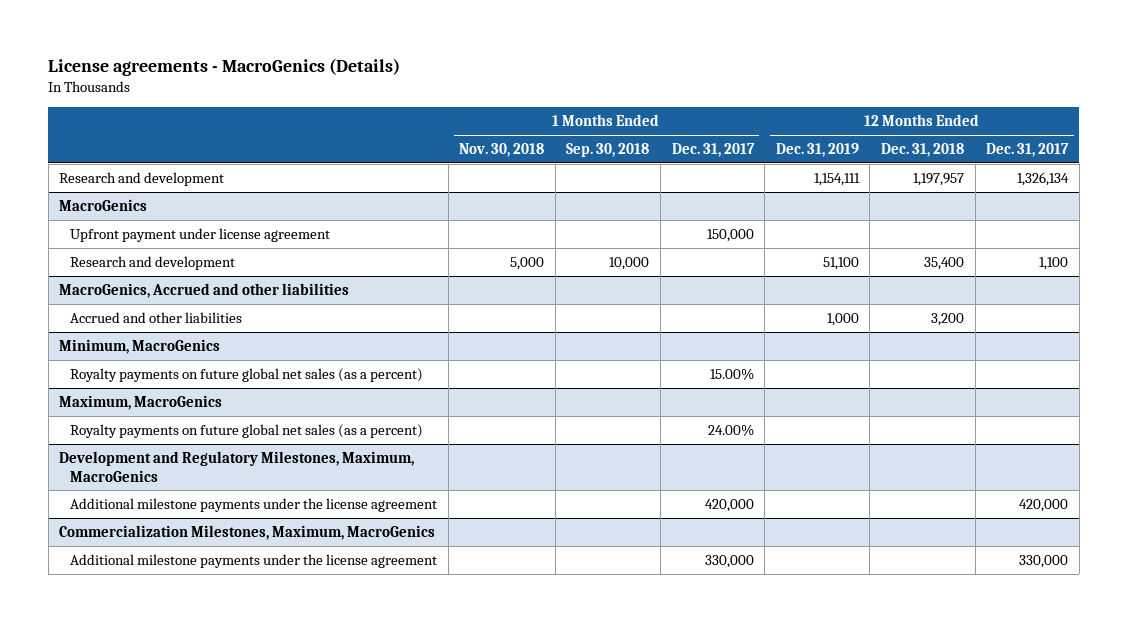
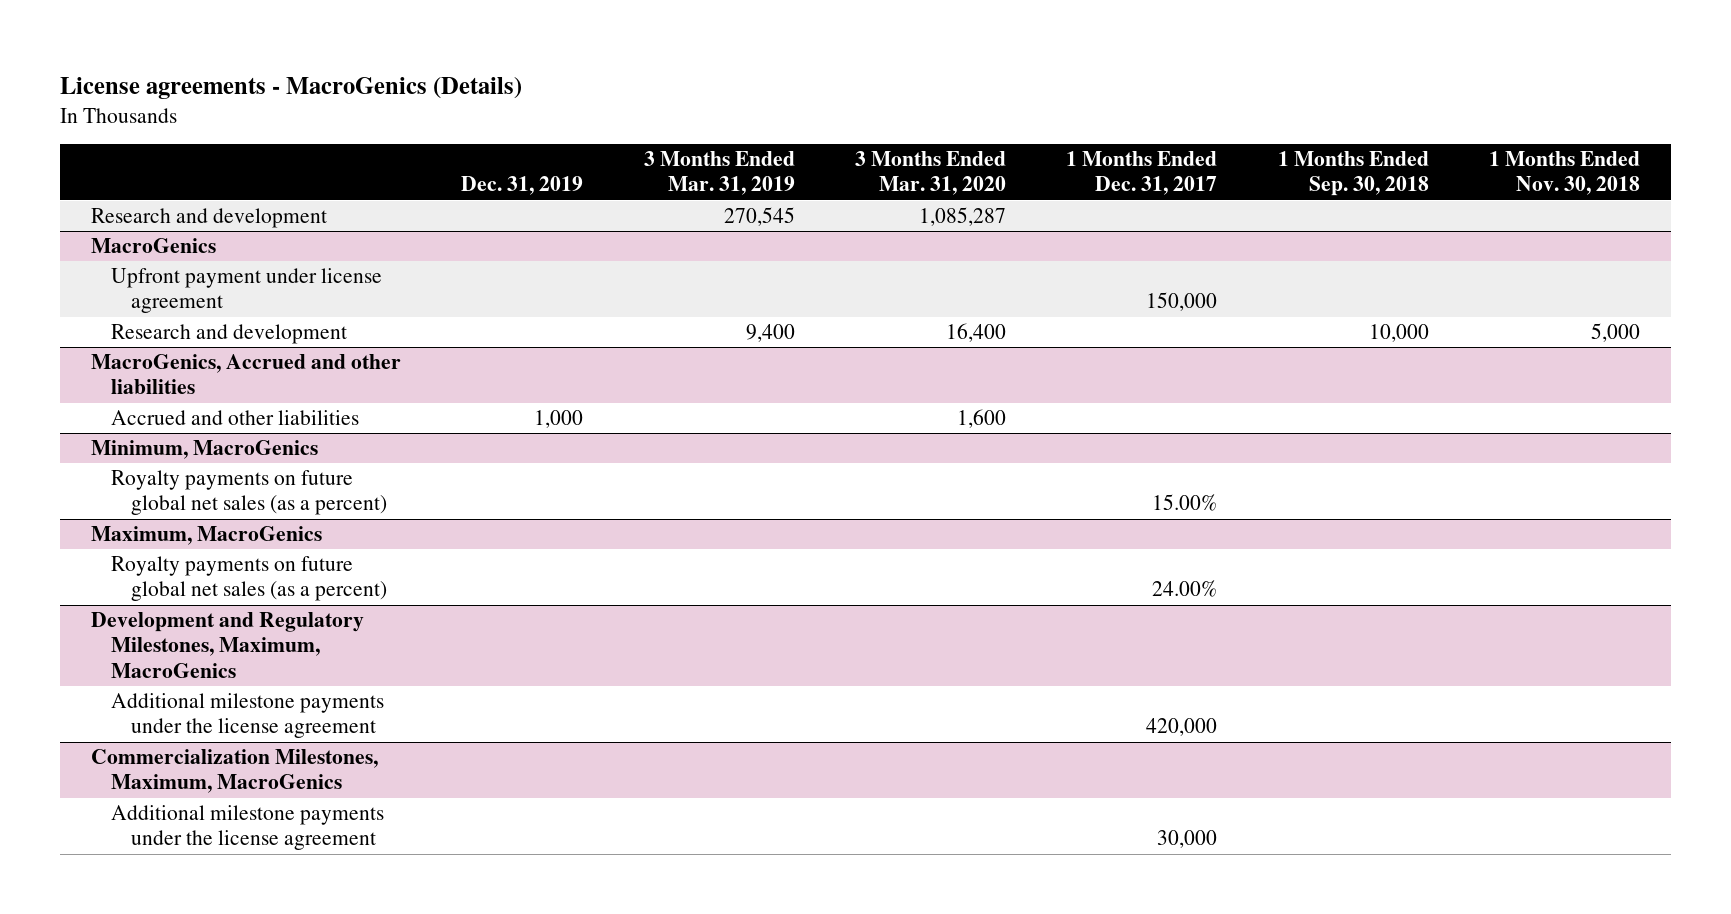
- | 1 Months Ended Nov. 30, 2018 | 1 Months Ended Sep. 30, 2018 | 1 Months Ended Dec. 31, 2017 | 12 Months Ended Dec. 31, 2019 | 12 Months Ended Dec. 31, 2018 | 12 Months Ended Dec. 31, 2017
+ | Dec. 31, 2019 | 3 Months Ended Mar. 31, 2019 | 3 Months Ended Mar. 31, 2020 | 1 Months Ended Dec. 31, 2017 | 1 Months Ended Sep. 30, 2018 | 1 Months Ended Nov. 30, 2018
@ Commercialization Milestones, Maximum, MacroGenics
- Additional milestone payments under the license agreement | | | 330,000 | | | 330,000
+ Additional milestone payments under the license agreement | | | | 30,000 | |

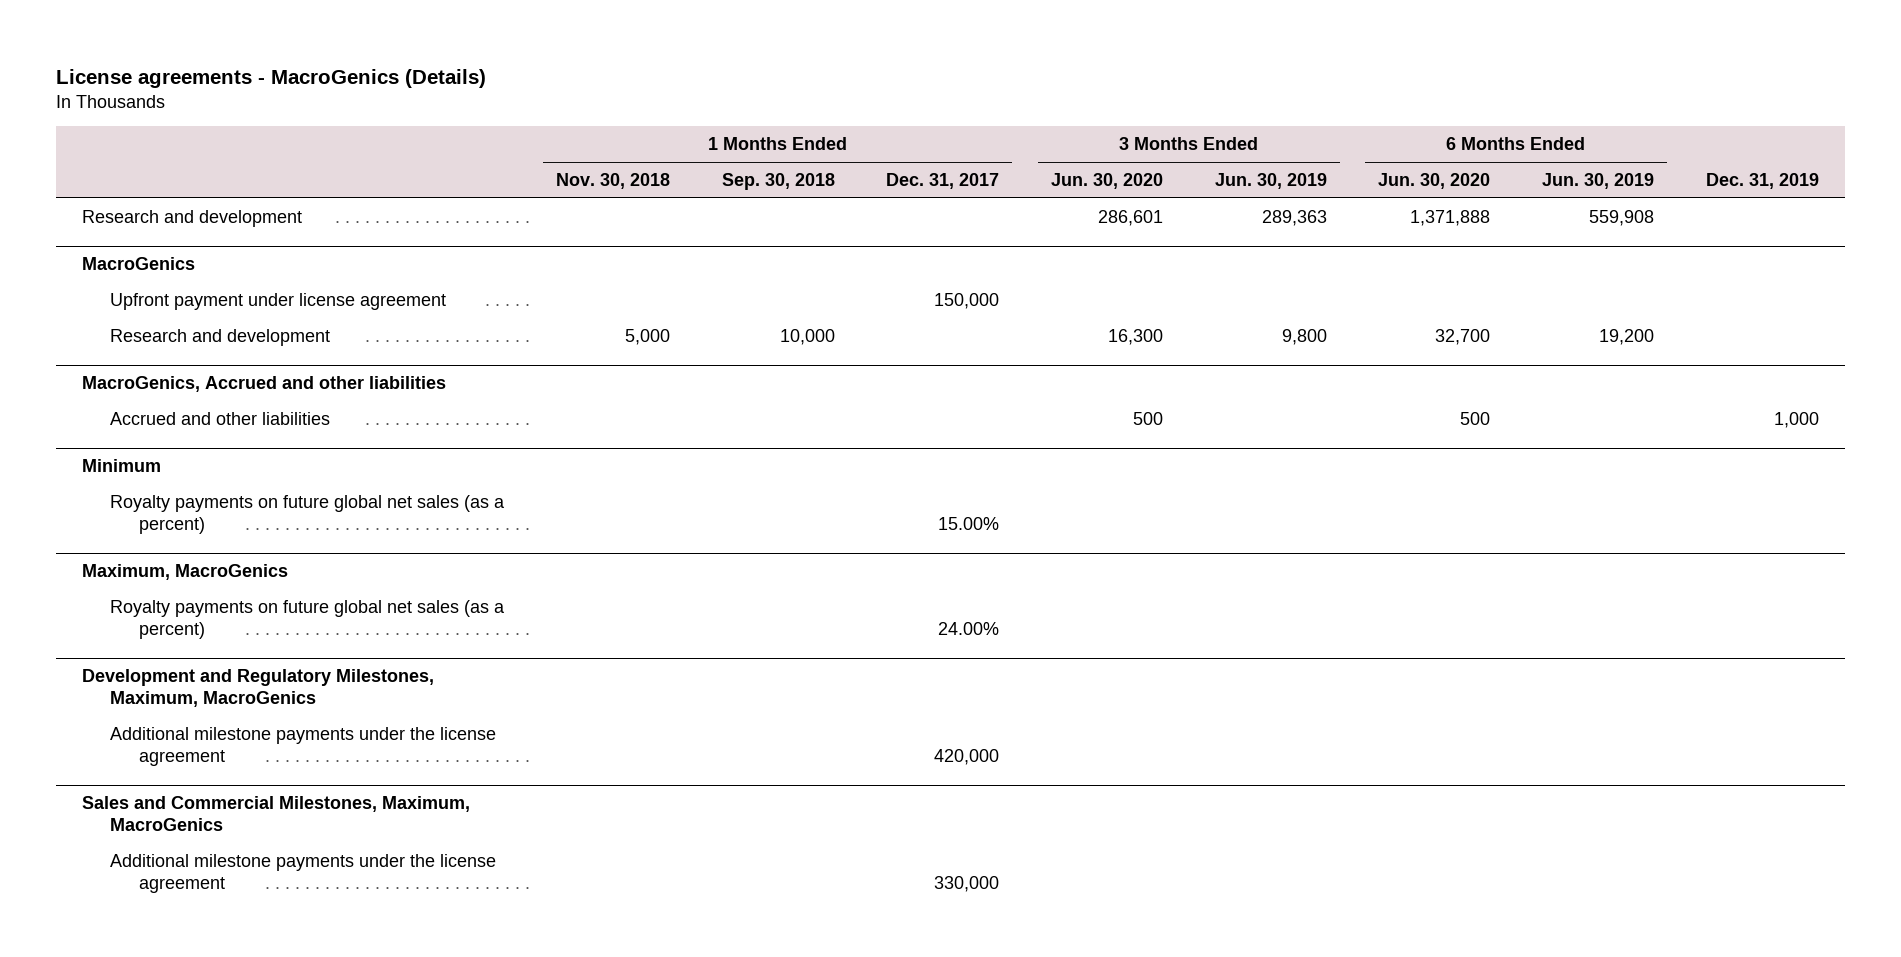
- | Dec. 31, 2019 | 3 Months Ended Mar. 31, 2019 | 3 Months Ended Mar. 31, 2020 | 1 Months Ended Dec. 31, 2017 | 1 Months Ended Sep. 30, 2018 | 1 Months Ended Nov. 30, 2018
+ | 1 Months Ended Nov. 30, 2018 | 1 Months Ended Sep. 30, 2018 | 1 Months Ended Dec. 31, 2017 | 3 Months Ended Jun. 30, 2020 | 3 Months Ended Jun. 30, 2019 | 6 Months Ended Jun. 30, 2020 | 6 Months Ended Jun. 30, 2019 | Dec. 31, 2019
- Minimum, MacroGenics
+ Minimum
- Commercialization Milestones, Maximum, MacroGenics
- Additional milestone payments under the license agreement | | | | 30,000 | |
+ Sales and Commercial Milestones, Maximum, MacroGenics
+ Additional milestone payments under the license agreement | | | 330,000 | | | | |

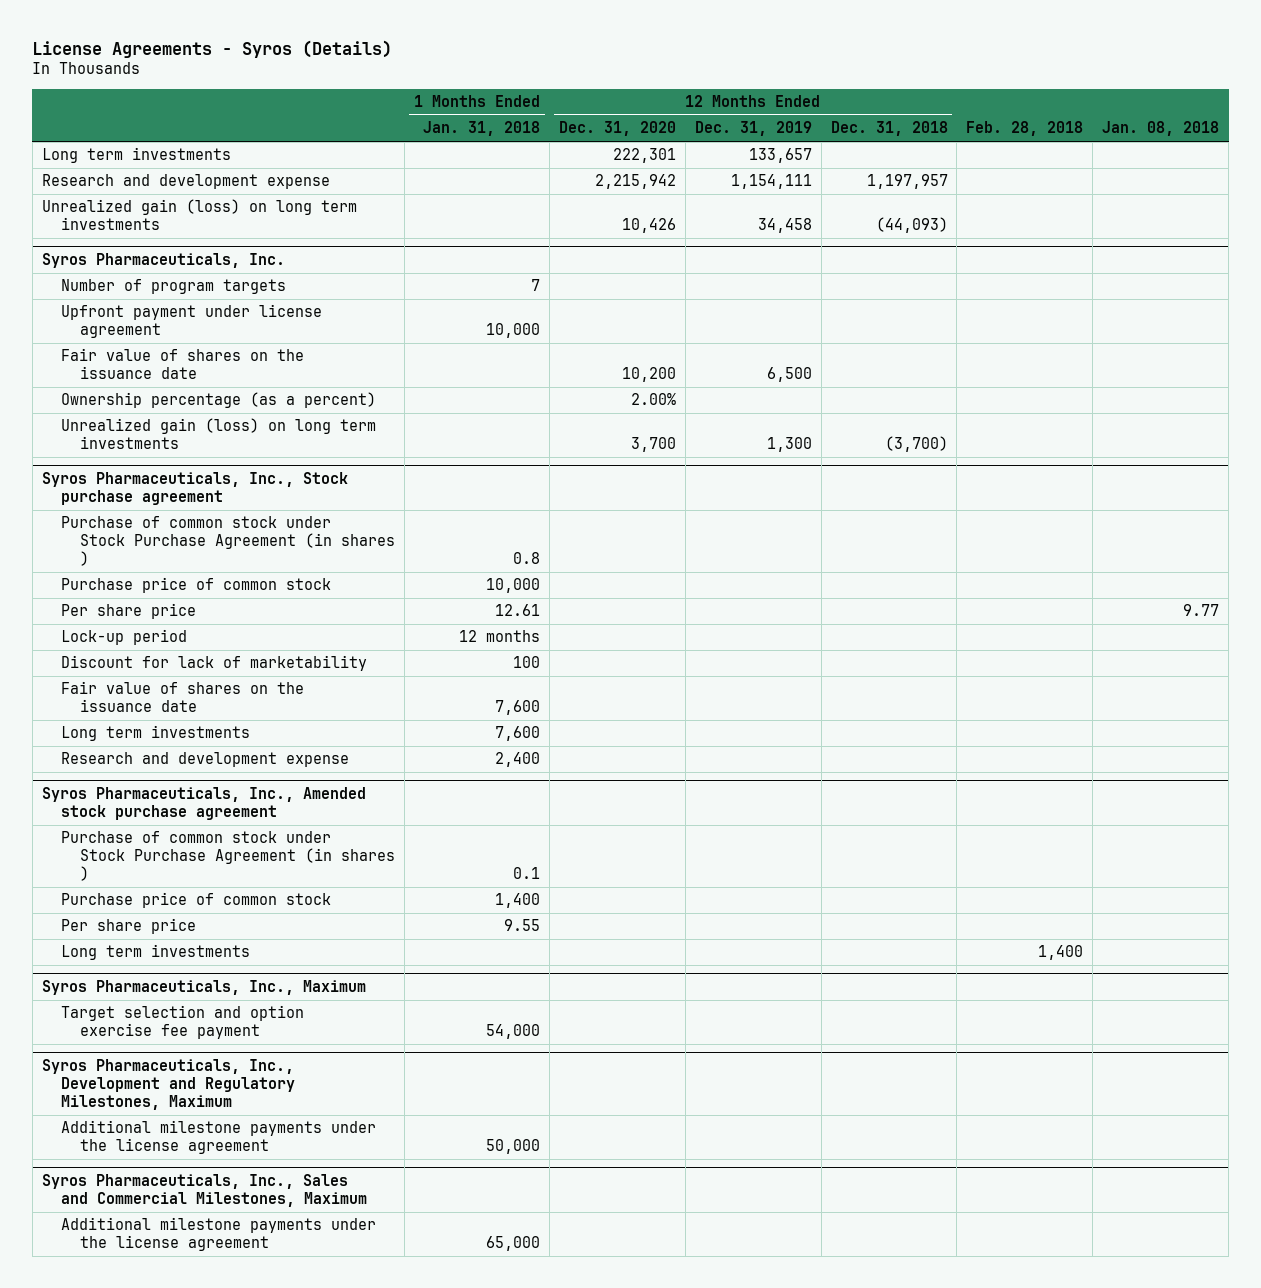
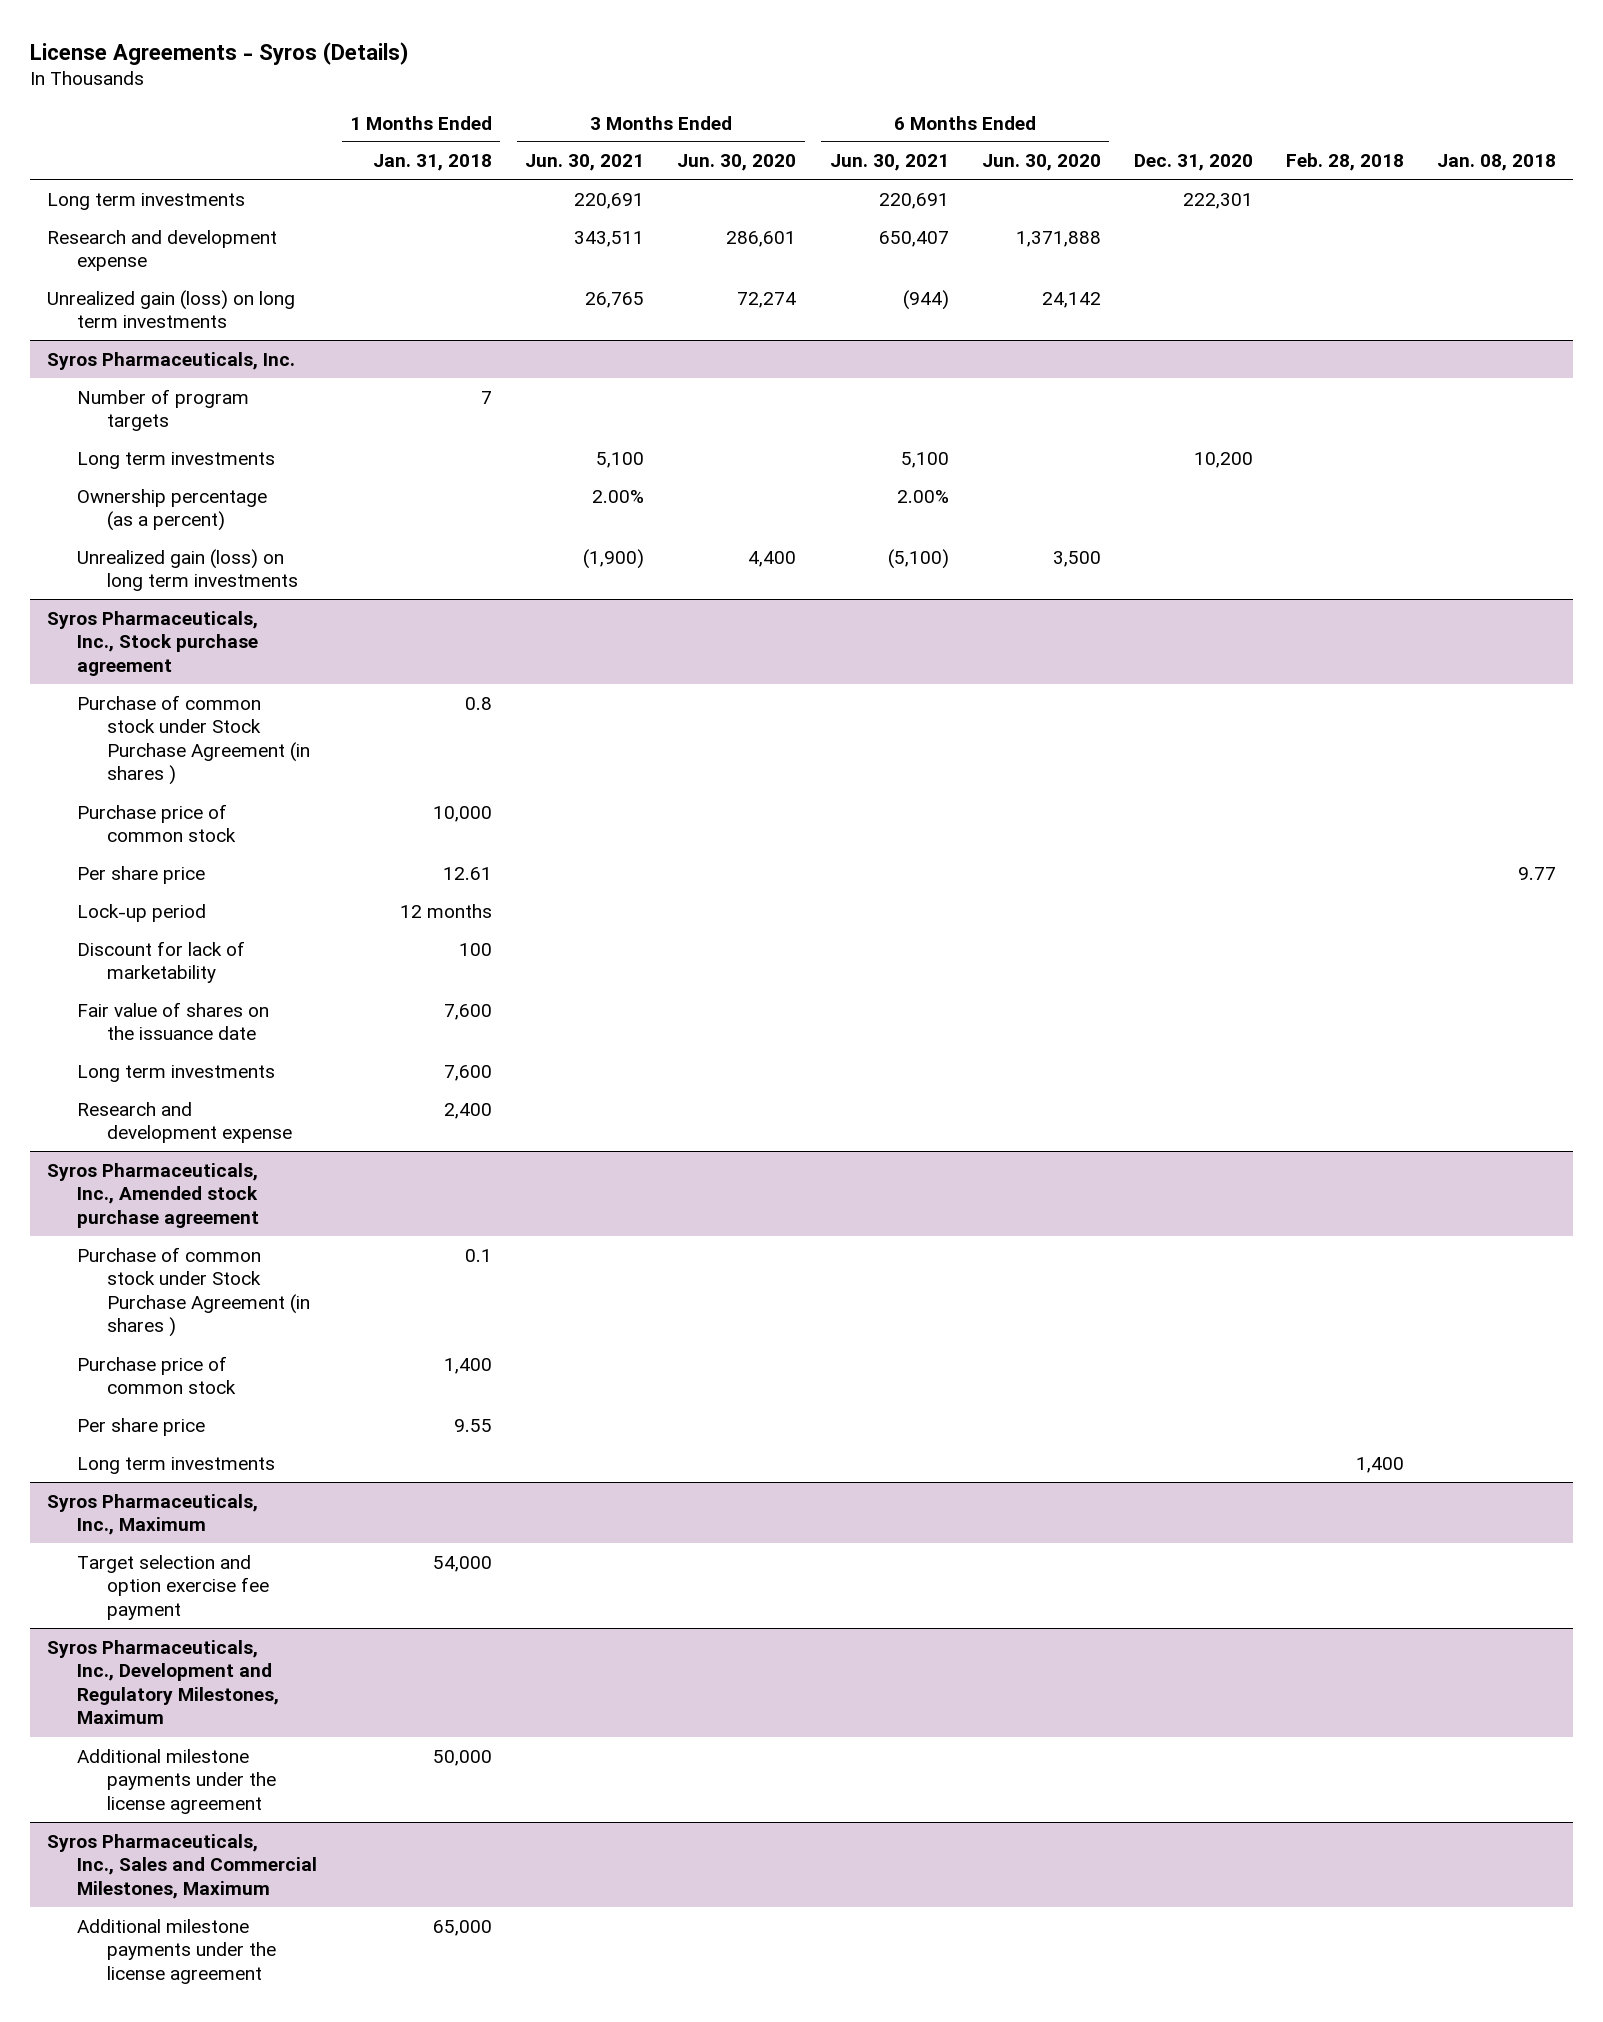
- | 1 Months Ended Jan. 31, 2018 | 12 Months Ended Dec. 31, 2020 | 12 Months Ended Dec. 31, 2019 | 12 Months Ended Dec. 31, 2018 | Feb. 28, 2018 | Jan. 08, 2018
+ | 1 Months Ended Jan. 31, 2018 | 3 Months Ended Jun. 30, 2021 | 3 Months Ended Jun. 30, 2020 | 6 Months Ended Jun. 30, 2021 | 6 Months Ended Jun. 30, 2020 | Dec. 31, 2020 | Feb. 28, 2018 | Jan. 08, 2018
@ Syros Pharmaceuticals, Inc.
- Upfront payment under license agreement | 10,000 | | | | |
- Fair value of shares on the issuance date | | 10,200 | 6,500 | | |
+ Long term investments | | 5,100 | | 5,100 | | 10,200 | |

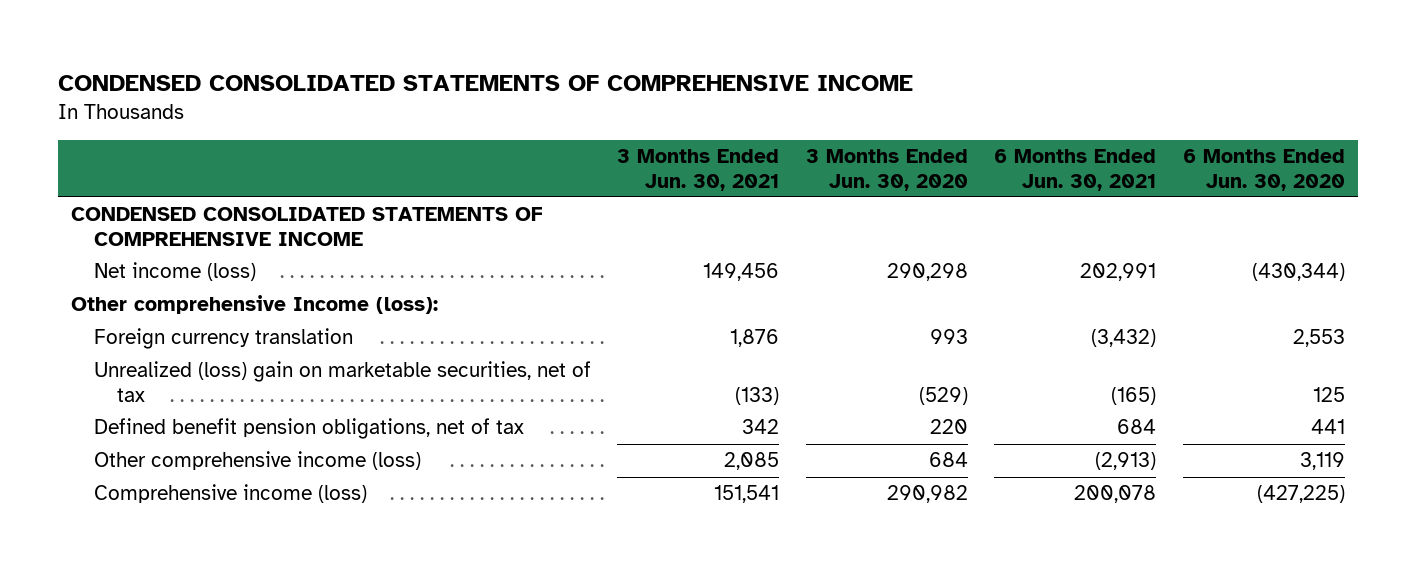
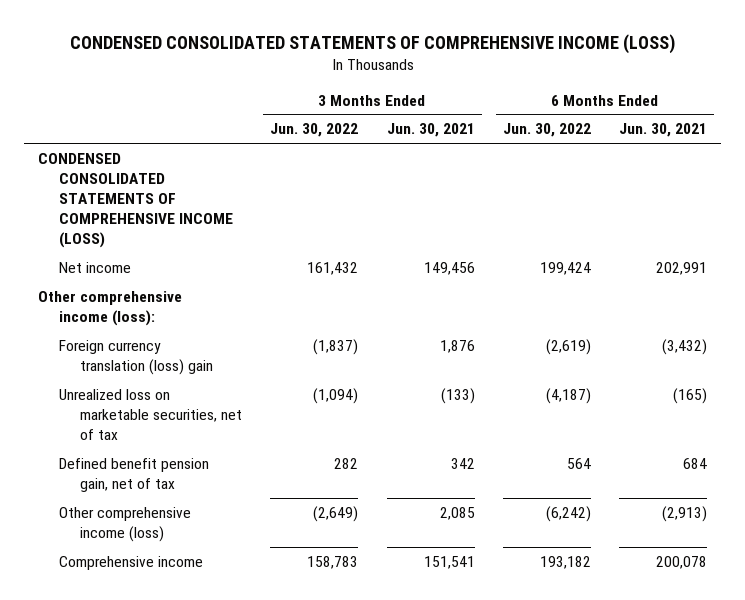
- CONDENSED CONSOLIDATED STATEMENTS OF COMPREHENSIVE INCOME
+ CONDENSED CONSOLIDATED STATEMENTS OF COMPREHENSIVE INCOME (LOSS)
- | 3 Months Ended Jun. 30, 2021 | 3 Months Ended Jun. 30, 2020 | 6 Months Ended Jun. 30, 2021 | 6 Months Ended Jun. 30, 2020
+ | 3 Months Ended Jun. 30, 2022 | 3 Months Ended Jun. 30, 2021 | 6 Months Ended Jun. 30, 2022 | 6 Months Ended Jun. 30, 2021
- CONDENSED CONSOLIDATED STATEMENTS OF COMPREHENSIVE INCOME
- Net income (loss) | 149,456 | 290,298 | 202,991 | (430,344)
- Other comprehensive Income (loss):
- Foreign currency translation | 1,876 | 993 | (3,432) | 2,553
- Unrealized (loss) gain on marketable securities, net of tax | (133) | (529) | (165) | 125
- Defined benefit pension obligations, net of tax | 342 | 220 | 684 | 441
+ CONDENSED CONSOLIDATED STATEMENTS OF COMPREHENSIVE INCOME (LOSS)
+ Net income | 161,432 | 149,456 | 199,424 | 202,991
+ Other comprehensive income (loss):
+ Foreign currency translation (loss) gain | (1,837) | 1,876 | (2,619) | (3,432)
+ Unrealized loss on marketable securities, net of tax | (1,094) | (133) | (4,187) | (165)
+ Defined benefit pension gain, net of tax | 282 | 342 | 564 | 684
- Comprehensive income (loss) | 151,541 | 290,982 | 200,078 | (427,225)
+ Comprehensive income | 158,783 | 151,541 | 193,182 | 200,078

